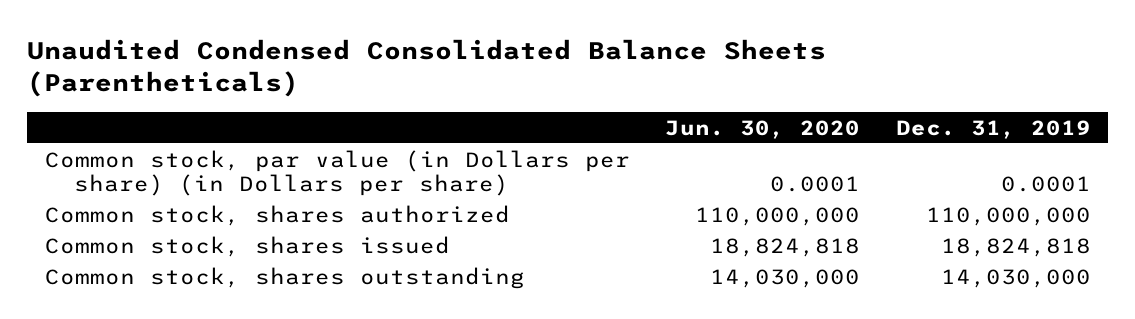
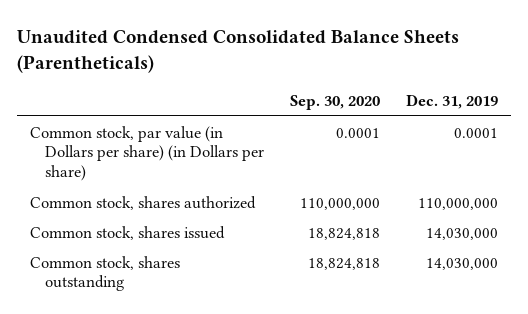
- | Jun. 30, 2020 | Dec. 31, 2019
+ | Sep. 30, 2020 | Dec. 31, 2019
- Common stock, shares issued | 18,824,818 | 18,824,818
+ Common stock, shares issued | 18,824,818 | 14,030,000

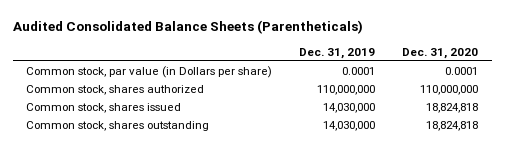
- Unaudited Condensed Consolidated Balance Sheets (Parentheticals)
+ Audited Consolidated Balance Sheets (Parentheticals)
- | Sep. 30, 2020 | Dec. 31, 2019
+ | Dec. 31, 2019 | Dec. 31, 2020
- Common stock, par value (in Dollars per share) (in Dollars per share) | 0.0001 | 0.0001
+ Common stock, par value (in Dollars per share) | 0.0001 | 0.0001

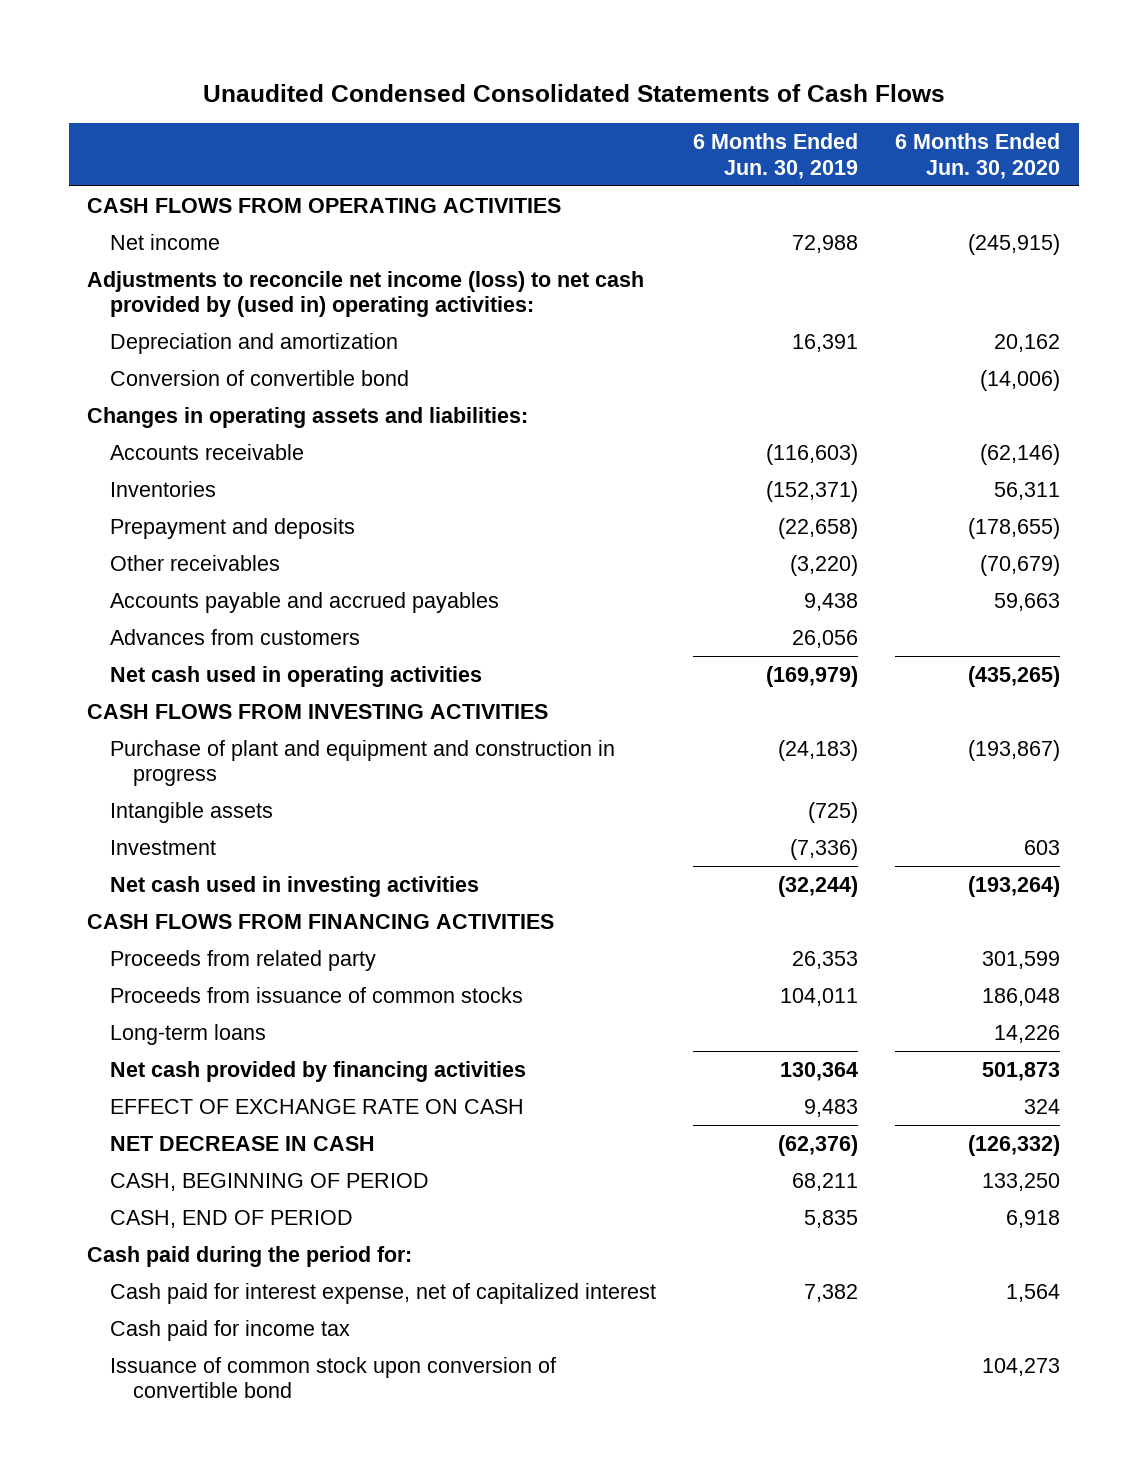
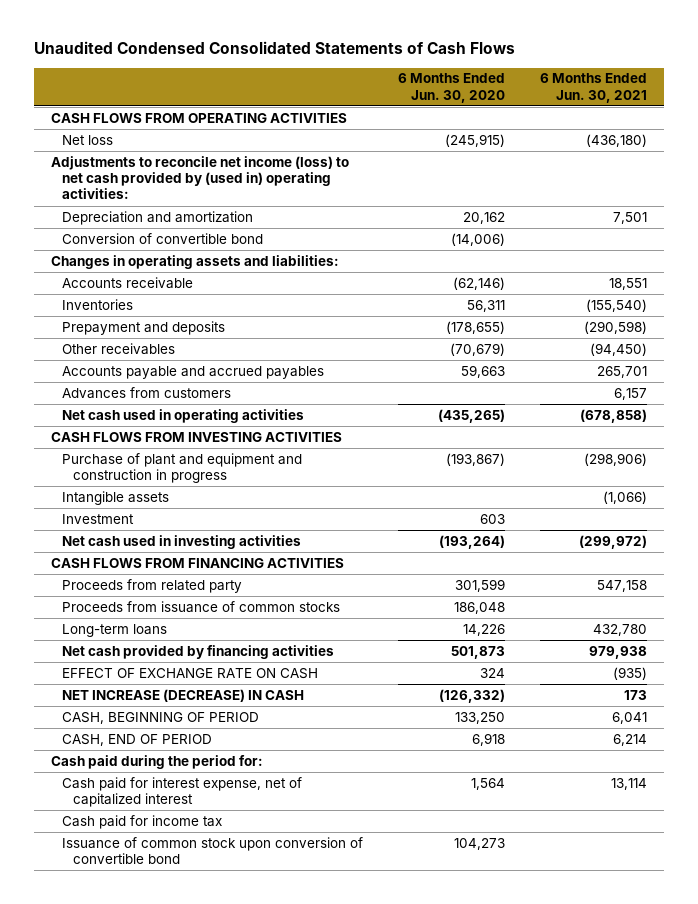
- | 6 Months Ended Jun. 30, 2019 | 6 Months Ended Jun. 30, 2020
+ | 6 Months Ended Jun. 30, 2020 | 6 Months Ended Jun. 30, 2021
- Net income | 72,988 | (245,915)
+ Net loss | (245,915) | (436,180)
- NET DECREASE IN CASH | (62,376) | (126,332)
+ NET INCREASE (DECREASE) IN CASH | (126,332) | 173

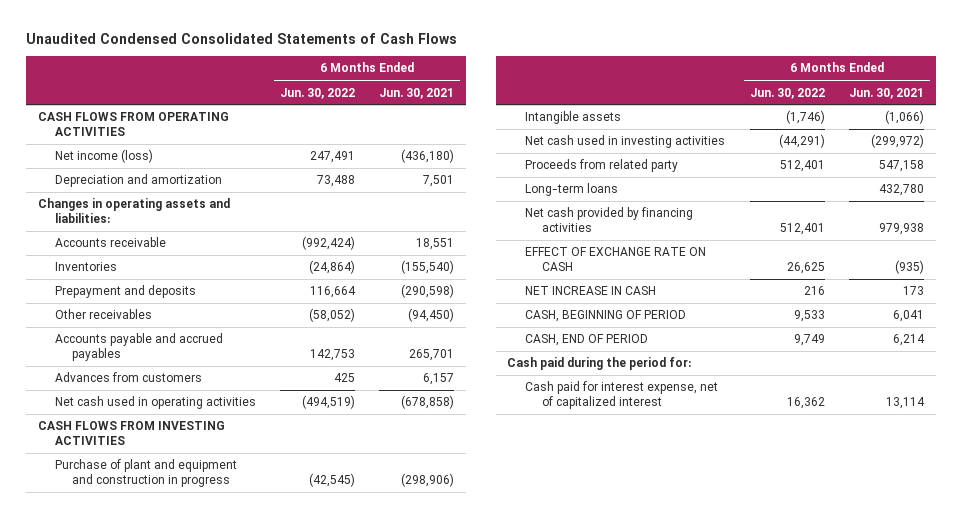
- | 6 Months Ended Jun. 30, 2020 | 6 Months Ended Jun. 30, 2021
+ | 6 Months Ended Jun. 30, 2022 | 6 Months Ended Jun. 30, 2021
- Net loss | (245,915) | (436,180)
- Adjustments to reconcile net income (loss) to net cash provided by (used in) operating activities:
+ Net income (loss) | 247,491 | (436,180)
- Conversion of convertible bond | (14,006) |
- Investment | 603 |
- CASH FLOWS FROM FINANCING ACTIVITIES
- Proceeds from issuance of common stocks | 186,048 |
- NET INCREASE (DECREASE) IN CASH | (126,332) | 173
+ NET INCREASE IN CASH | 216 | 173
- Cash paid for income tax
- Issuance of common stock upon conversion of convertible bond | 104,273 |

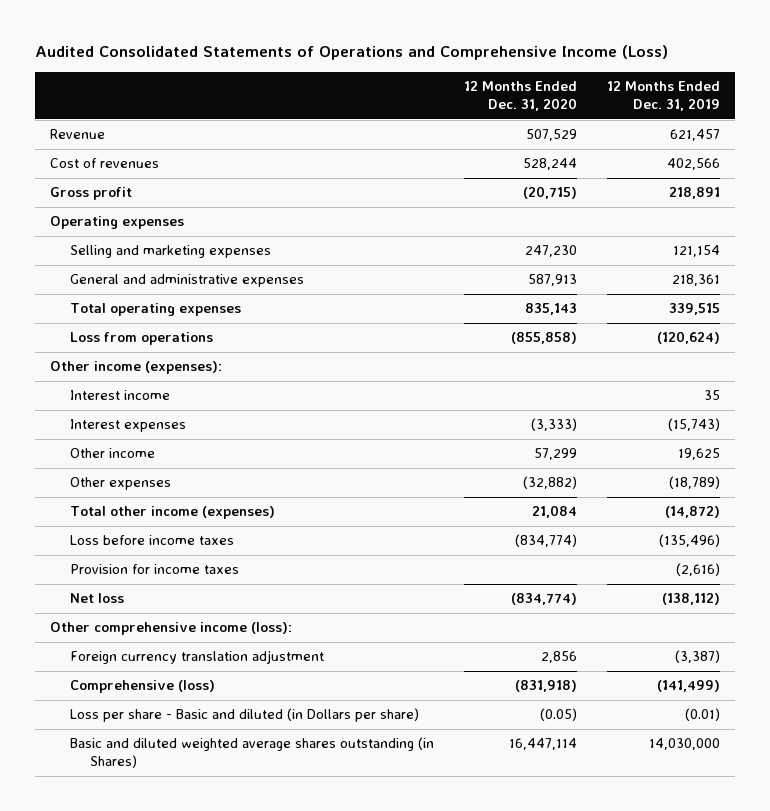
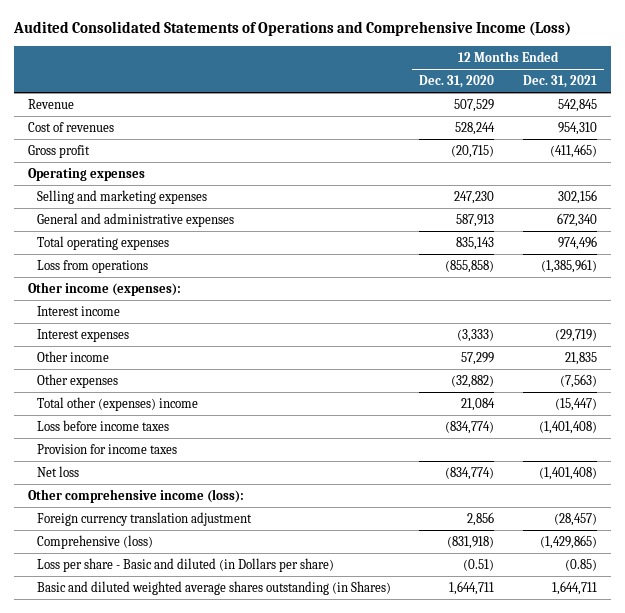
- | 12 Months Ended Dec. 31, 2020 | 12 Months Ended Dec. 31, 2019
+ | 12 Months Ended Dec. 31, 2020 | 12 Months Ended Dec. 31, 2021
- Total other income (expenses) | 21,084 | (14,872)
+ Total other (expenses) income | 21,084 | (15,447)
- Loss per share - Basic and diluted (in Dollars per share) | (0.05) | (0.01)
- Basic and diluted weighted average shares outstanding (in Shares) | 16,447,114 | 14,030,000
+ Loss per share - Basic and diluted (in Dollars per share) | (0.51) | (0.85)
+ Basic and diluted weighted average shares outstanding (in Shares) | 1,644,711 | 1,644,711

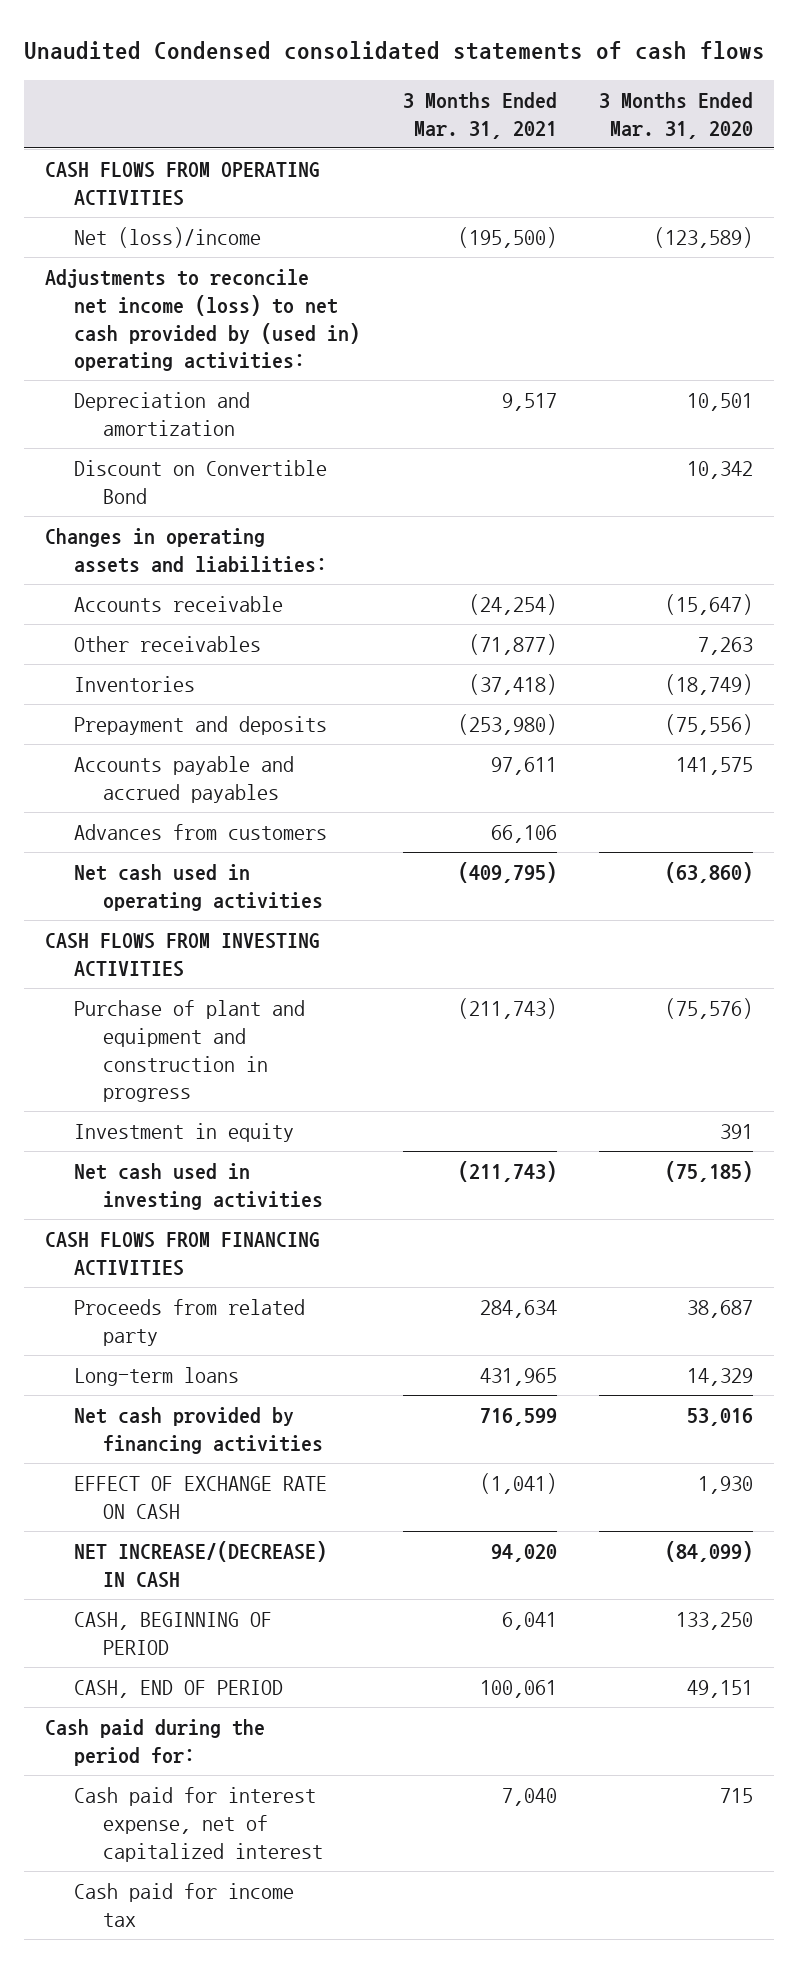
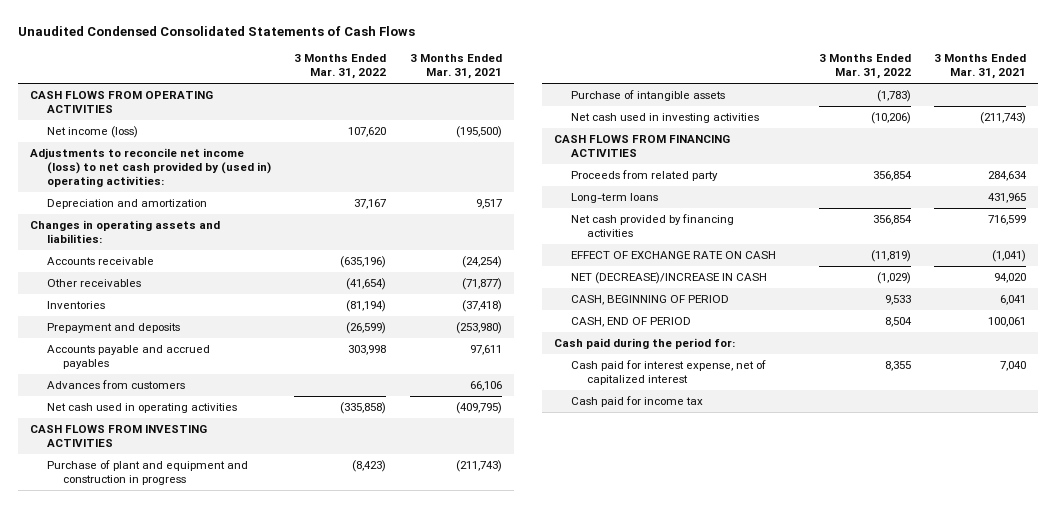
- Unaudited Condensed consolidated statements of cash flows
+ Unaudited Condensed Consolidated Statements of Cash Flows
- | 3 Months Ended Mar. 31, 2021 | 3 Months Ended Mar. 31, 2020
+ | 3 Months Ended Mar. 31, 2022 | 3 Months Ended Mar. 31, 2021
- Net (loss)/income | (195,500) | (123,589)
+ Net income (loss) | 107,620 | (195,500)
- Discount on Convertible Bond | | 10,342
- Investment in equity | | 391
+ Purchase of intangible assets | (1,783) |
- NET INCREASE/(DECREASE) IN CASH | 94,020 | (84,099)
+ NET (DECREASE)/INCREASE IN CASH | (1,029) | 94,020

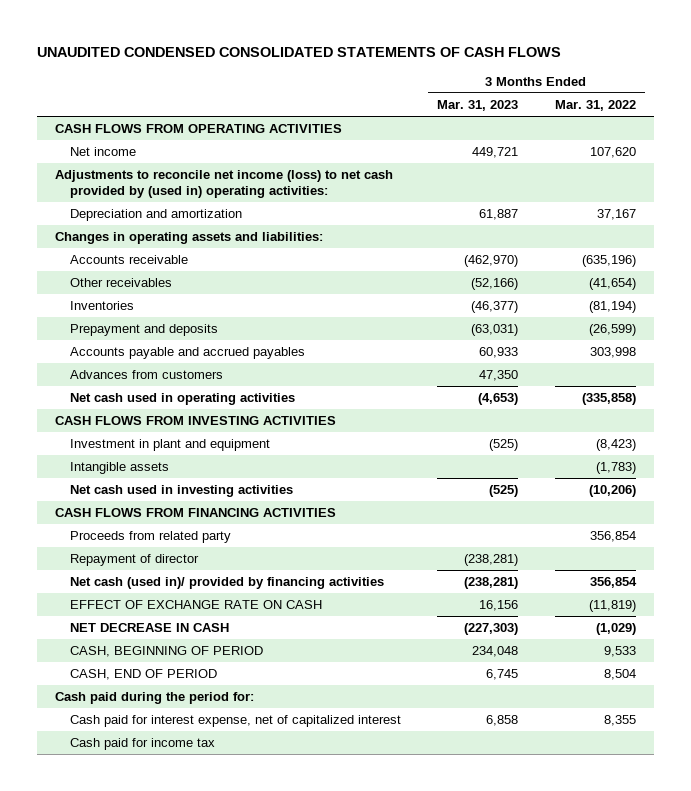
- Unaudited Condensed Consolidated Statements of Cash Flows
+ UNAUDITED CONDENSED CONSOLIDATED STATEMENTS OF CASH FLOWS
- | 3 Months Ended Mar. 31, 2022 | 3 Months Ended Mar. 31, 2021
+ | 3 Months Ended Mar. 31, 2023 | 3 Months Ended Mar. 31, 2022
- Net income (loss) | 107,620 | (195,500)
+ Net income | 449,721 | 107,620
- Purchase of plant and equipment and construction in progress | (8,423) | (211,743)
- Purchase of intangible assets | (1,783) |
+ Investment in plant and equipment | (525) | (8,423)
+ Intangible assets | | (1,783)
- Long-term loans | | 431,965
- Net cash provided by financing activities | 356,854 | 716,599
+ Repayment of director | (238,281) |
+ Net cash (used in)/ provided by financing activities | (238,281) | 356,854
- NET (DECREASE)/INCREASE IN CASH | (1,029) | 94,020
+ NET DECREASE IN CASH | (227,303) | (1,029)

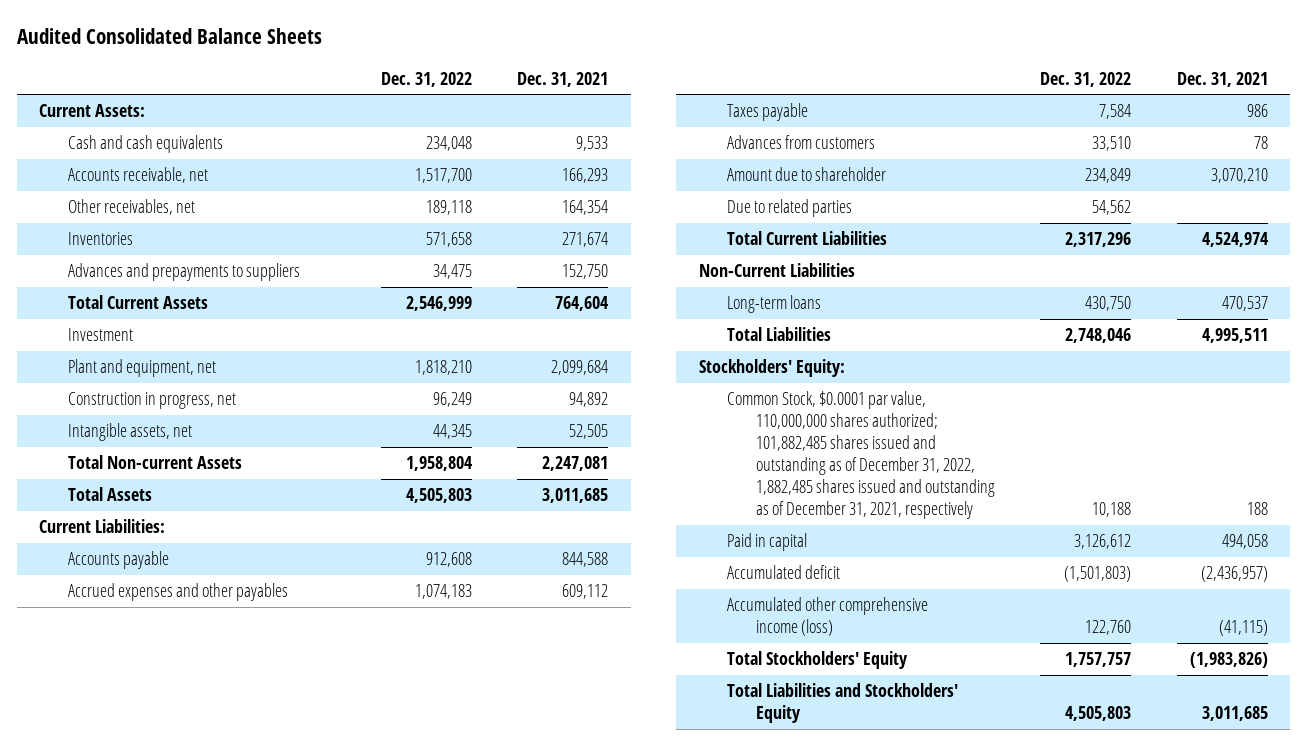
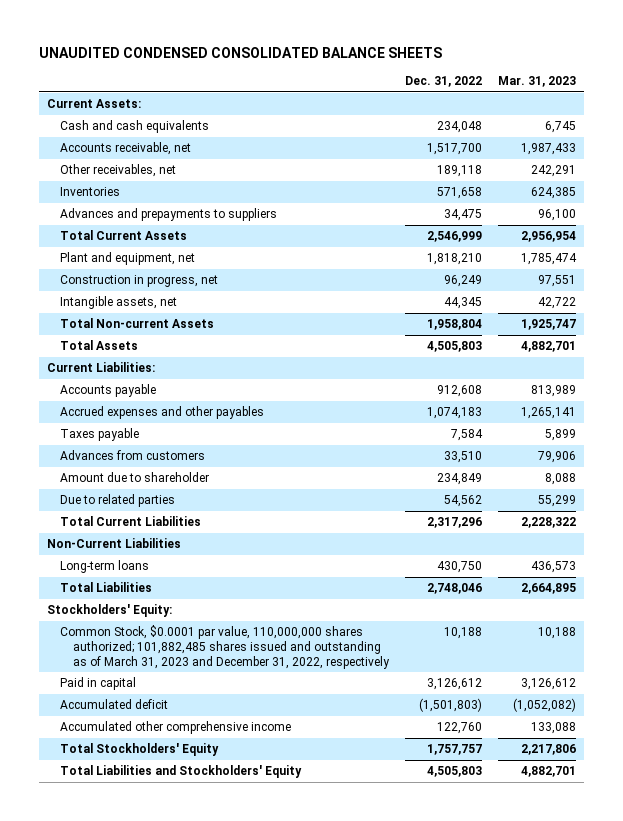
- Audited Consolidated Balance Sheets
+ UNAUDITED CONDENSED CONSOLIDATED BALANCE SHEETS
- | Dec. 31, 2022 | Dec. 31, 2021
+ | Dec. 31, 2022 | Mar. 31, 2023
- Investment
- Common Stock, $0.0001 par value, 110,000,000 shares authorized; 101,882,485 shares issued and outstanding as of December 31, 2022, 1,882,485 shares issued and outstanding as of December 31, 2021, respectively | 10,188 | 188
+ Common Stock, $0.0001 par value, 110,000,000 shares authorized; 101,882,485 shares issued and outstanding as of March 31, 2023 and December 31, 2022, respectively | 10,188 | 10,188
- Accumulated other comprehensive income (loss) | 122,760 | (41,115)
+ Accumulated other comprehensive income | 122,760 | 133,088

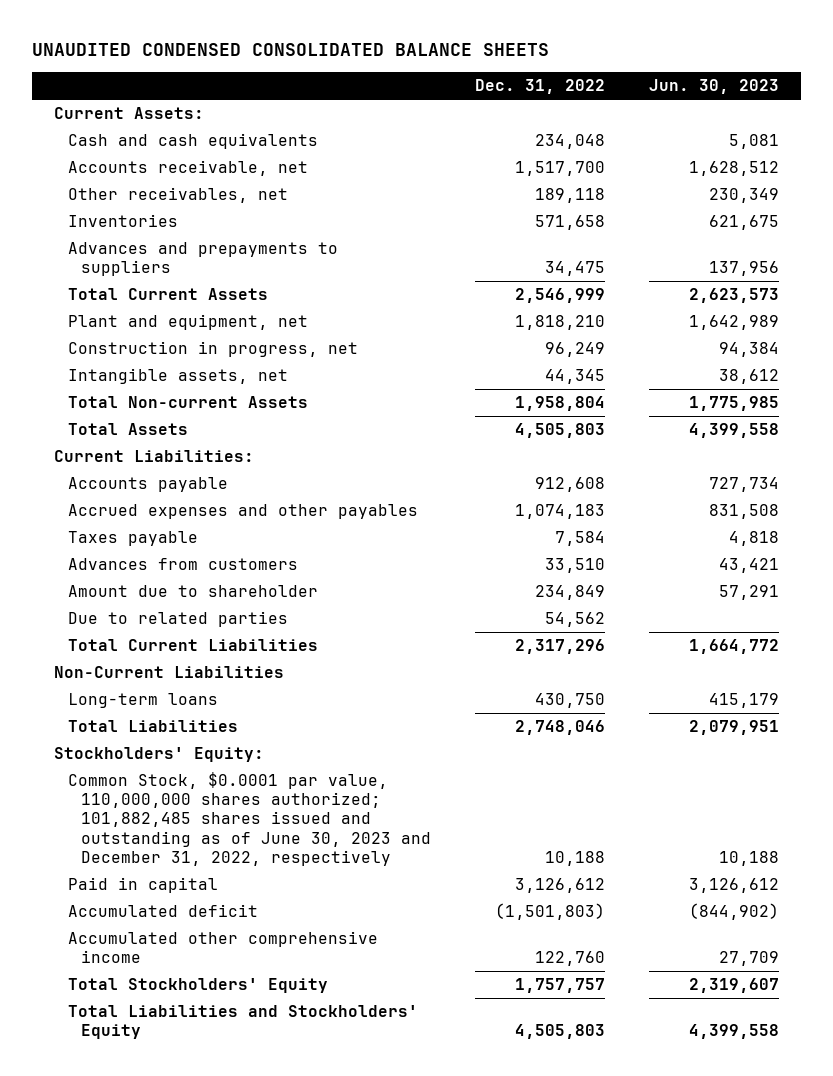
- | Dec. 31, 2022 | Mar. 31, 2023
+ | Dec. 31, 2022 | Jun. 30, 2023
- Common Stock, $0.0001 par value, 110,000,000 shares authorized; 101,882,485 shares issued and outstanding as of March 31, 2023 and December 31, 2022, respectively | 10,188 | 10,188
+ Common Stock, $0.0001 par value, 110,000,000 shares authorized; 101,882,485 shares issued and outstanding as of June 30, 2023 and December 31, 2022, respectively | 10,188 | 10,188

